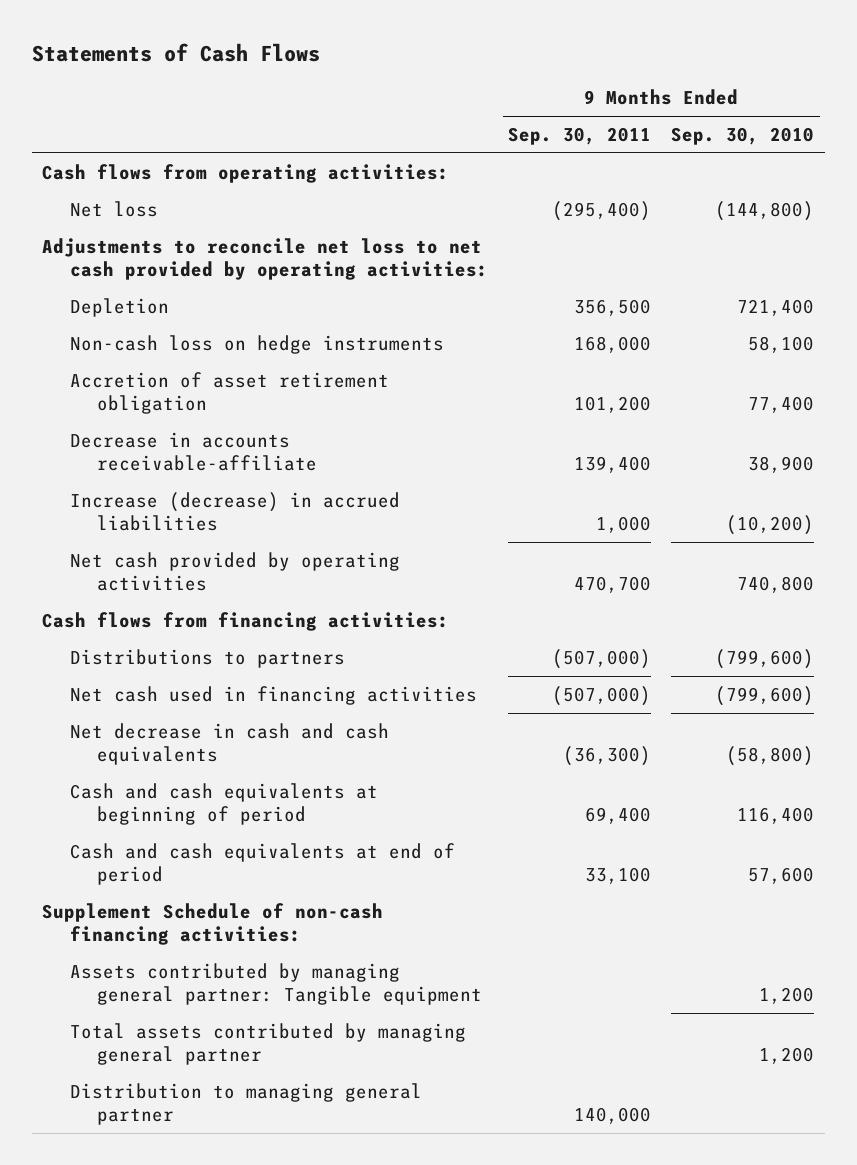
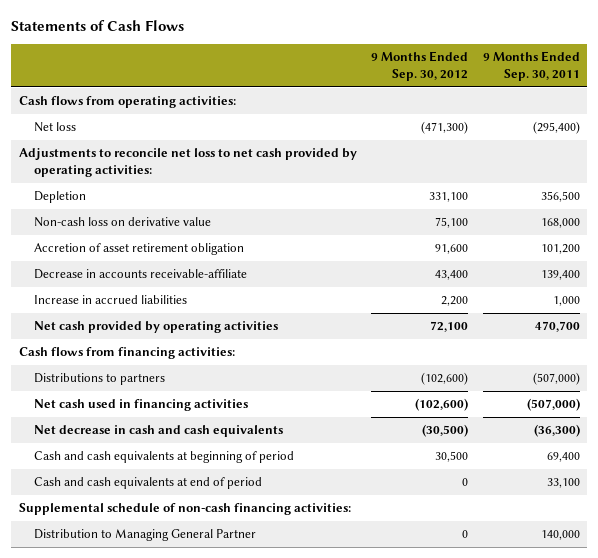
- | 9 Months Ended Sep. 30, 2011 | 9 Months Ended Sep. 30, 2010
+ | 9 Months Ended Sep. 30, 2012 | 9 Months Ended Sep. 30, 2011
- Non-cash loss on hedge instruments | 168,000 | 58,100
+ Non-cash loss on derivative value | 75,100 | 168,000
- Increase (decrease) in accrued liabilities | 1,000 | (10,200)
+ Increase in accrued liabilities | 2,200 | 1,000
- Supplement Schedule of non-cash financing activities:
- Assets contributed by managing general partner: Tangible equipment | | 1,200
- Total assets contributed by managing general partner | | 1,200
- Distribution to managing general partner | 140,000 |
+ Supplemental schedule of non-cash financing activities:
+ Distribution to Managing General Partner | 0 | 140,000

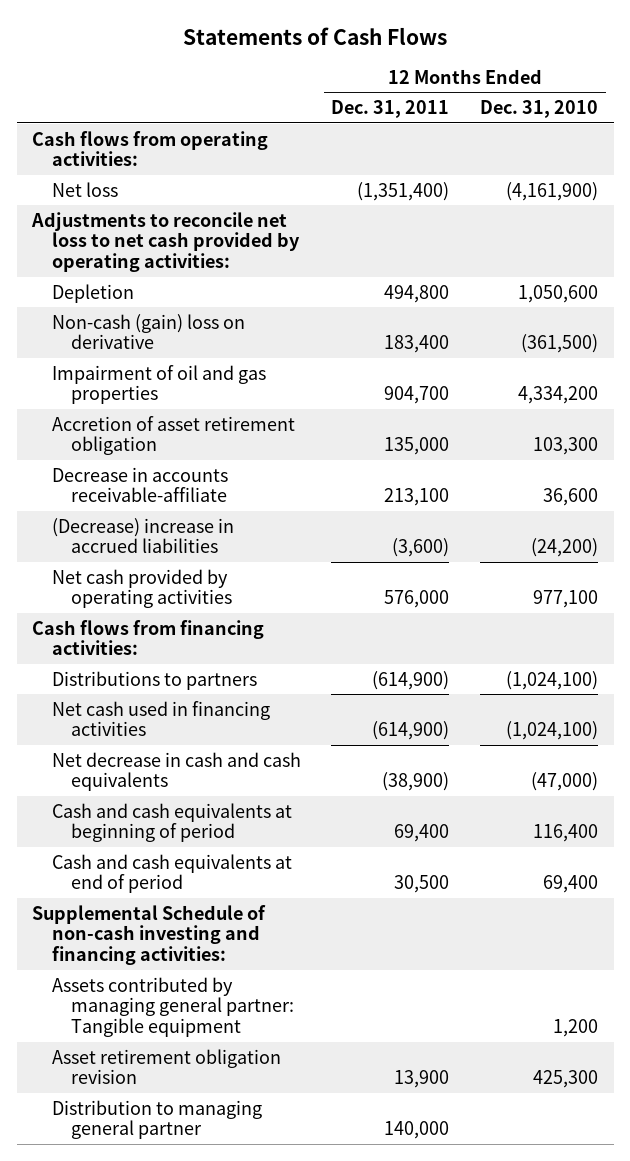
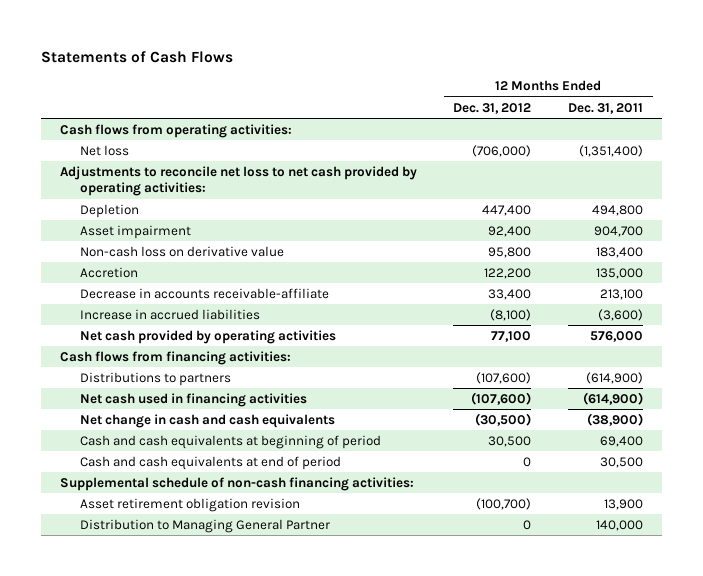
- | 12 Months Ended Dec. 31, 2011 | 12 Months Ended Dec. 31, 2010
+ | 12 Months Ended Dec. 31, 2012 | 12 Months Ended Dec. 31, 2011
- Non-cash (gain) loss on derivative | 183,400 | (361,500)
- Impairment of oil and gas properties | 904,700 | 4,334,200
- Accretion of asset retirement obligation | 135,000 | 103,300
+ Asset impairment | 92,400 | 904,700
+ Non-cash loss on derivative value | 95,800 | 183,400
+ Accretion | 122,200 | 135,000
- (Decrease) increase in accrued liabilities | (3,600) | (24,200)
+ Increase in accrued liabilities | (8,100) | (3,600)
- Net decrease in cash and cash equivalents | (38,900) | (47,000)
+ Net change in cash and cash equivalents | (30,500) | (38,900)
- Supplemental Schedule of non-cash investing and financing activities:
- Assets contributed by managing general partner: Tangible equipment | | 1,200
+ Supplemental schedule of non-cash financing activities:
- Distribution to managing general partner | 140,000 |
+ Distribution to Managing General Partner | 0 | 140,000

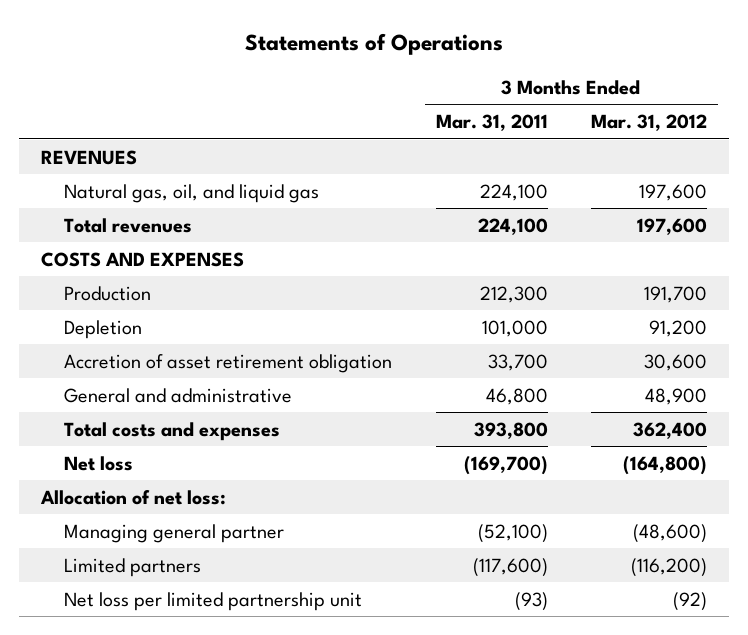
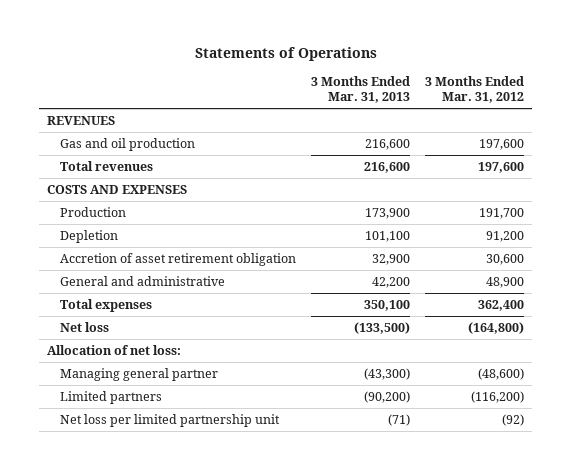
- | 3 Months Ended Mar. 31, 2011 | 3 Months Ended Mar. 31, 2012
+ | 3 Months Ended Mar. 31, 2013 | 3 Months Ended Mar. 31, 2012
- Natural gas, oil, and liquid gas | 224,100 | 197,600
+ Gas and oil production | 216,600 | 197,600
- Total costs and expenses | 393,800 | 362,400
+ Total expenses | 350,100 | 362,400

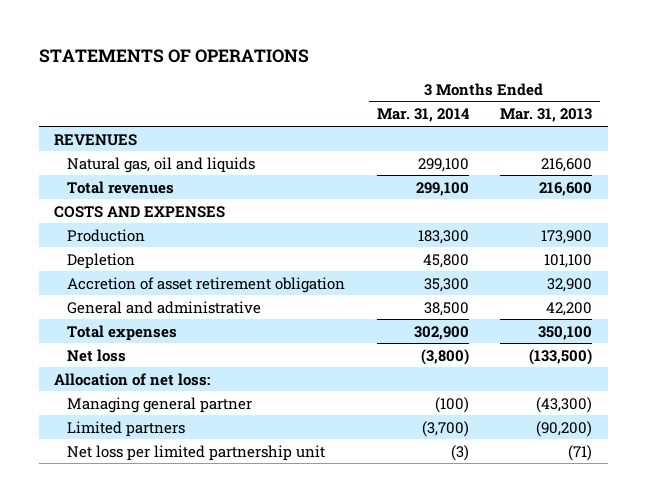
- Statements of Operations
+ STATEMENTS OF OPERATIONS
- | 3 Months Ended Mar. 31, 2013 | 3 Months Ended Mar. 31, 2012
+ | 3 Months Ended Mar. 31, 2014 | 3 Months Ended Mar. 31, 2013
- Gas and oil production | 216,600 | 197,600
+ Natural gas, oil and liquids | 299,100 | 216,600

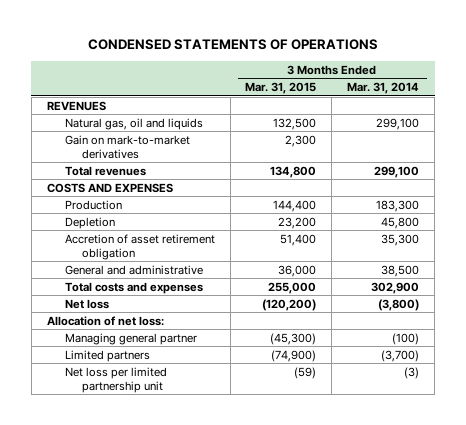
- STATEMENTS OF OPERATIONS
+ CONDENSED STATEMENTS OF OPERATIONS
- | 3 Months Ended Mar. 31, 2014 | 3 Months Ended Mar. 31, 2013
+ | 3 Months Ended Mar. 31, 2015 | 3 Months Ended Mar. 31, 2014
+ Gain on mark-to-market derivatives | 2,300 |
- Total expenses | 302,900 | 350,100
+ Total costs and expenses | 255,000 | 302,900

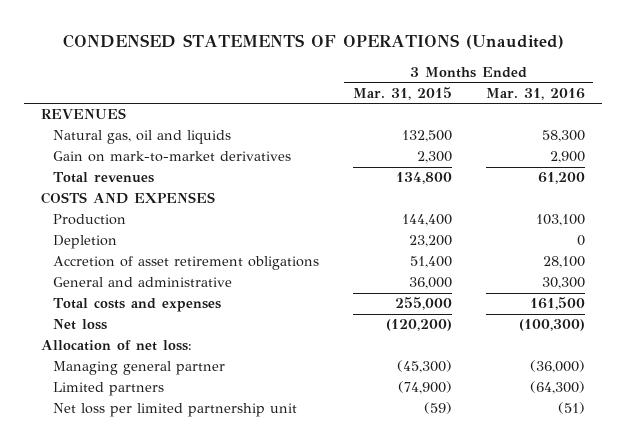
- CONDENSED STATEMENTS OF OPERATIONS
+ CONDENSED STATEMENTS OF OPERATIONS (Unaudited)
- | 3 Months Ended Mar. 31, 2015 | 3 Months Ended Mar. 31, 2014
+ | 3 Months Ended Mar. 31, 2015 | 3 Months Ended Mar. 31, 2016
- Accretion of asset retirement obligation | 51,400 | 35,300
+ Accretion of asset retirement obligations | 51,400 | 28,100

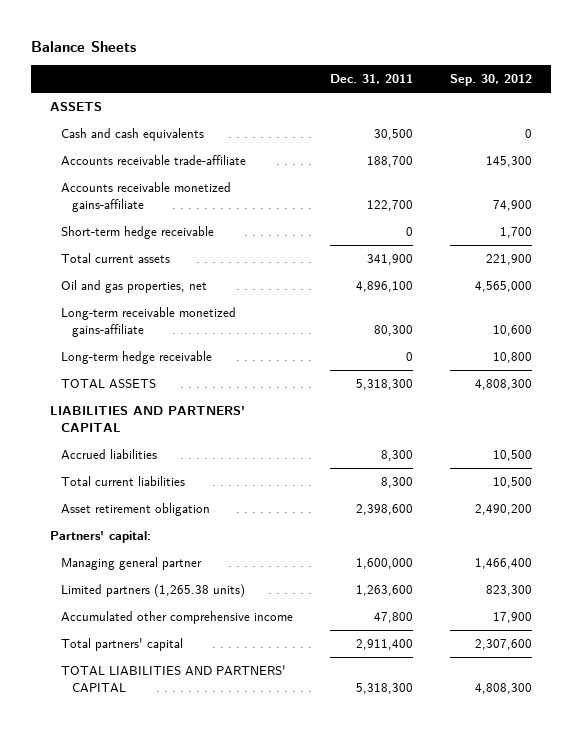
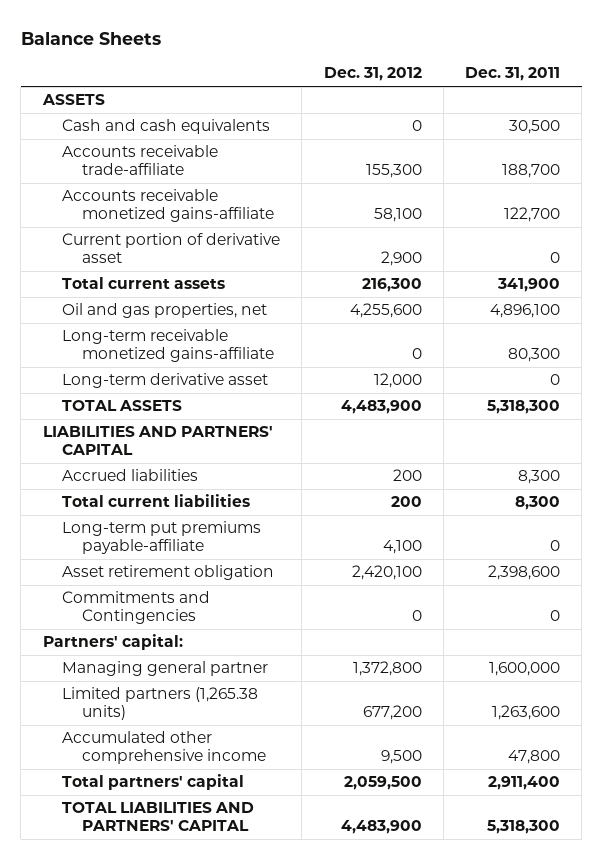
- | Dec. 31, 2011 | Sep. 30, 2012
+ | Dec. 31, 2012 | Dec. 31, 2011
- Short-term hedge receivable | 0 | 1,700
+ Current portion of derivative asset | 2,900 | 0
- Long-term hedge receivable | 0 | 10,800
+ Long-term derivative asset | 12,000 | 0
+ Long-term put premiums payable-affiliate | 4,100 | 0
+ Commitments and Contingencies | 0 | 0

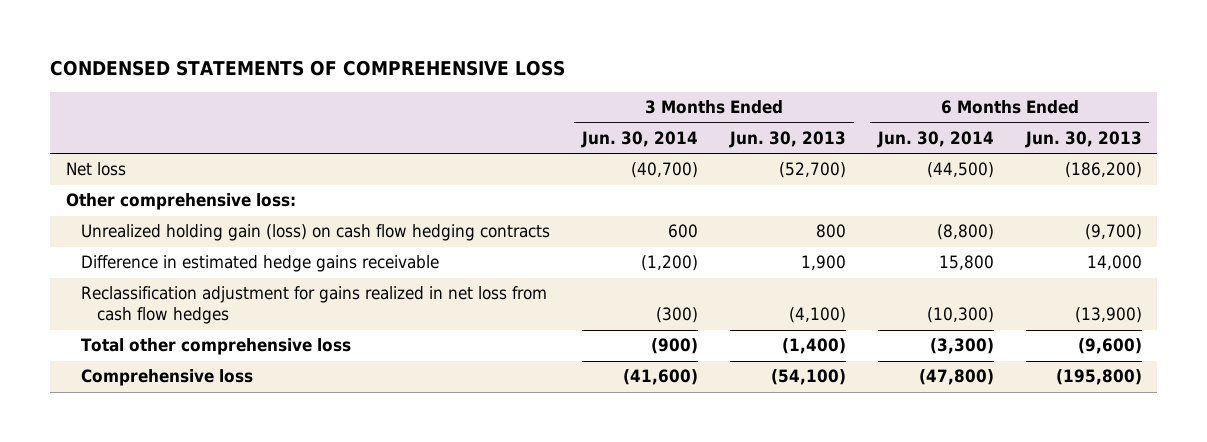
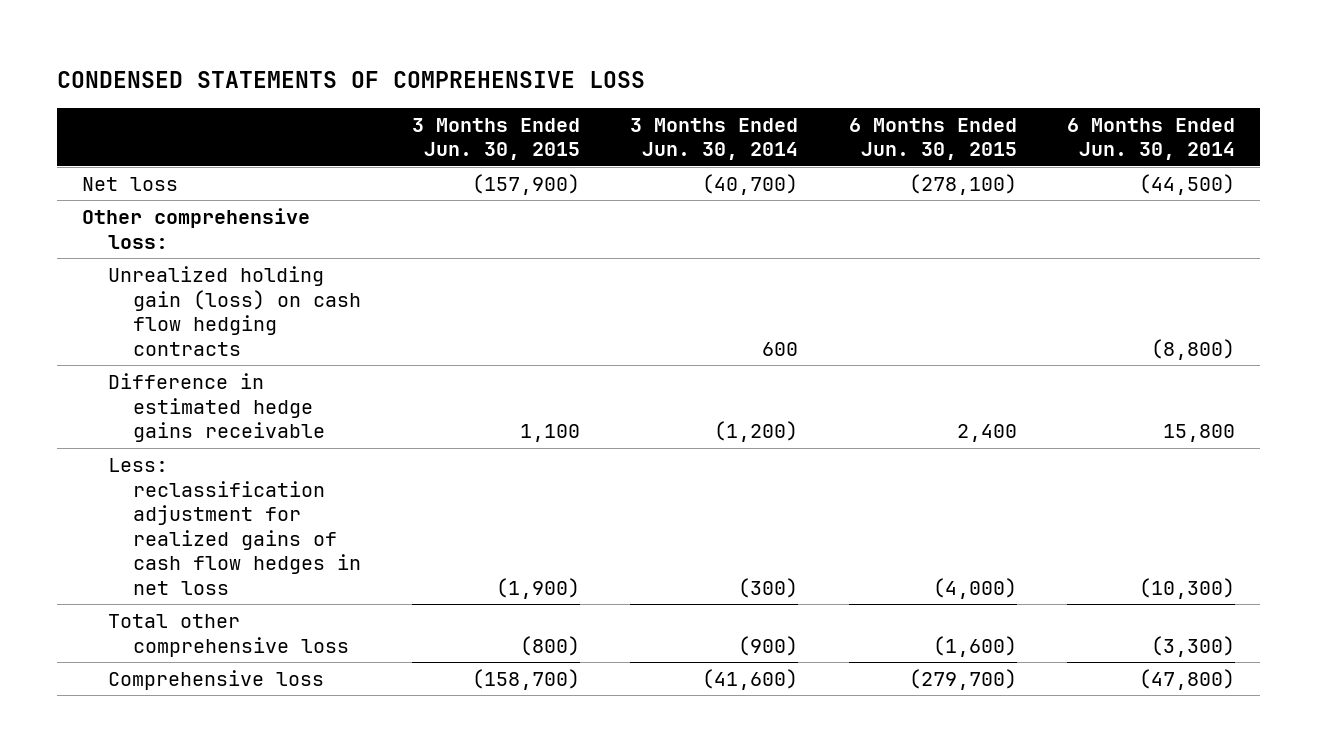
- | 3 Months Ended Jun. 30, 2014 | 3 Months Ended Jun. 30, 2013 | 6 Months Ended Jun. 30, 2014 | 6 Months Ended Jun. 30, 2013
+ | 3 Months Ended Jun. 30, 2015 | 3 Months Ended Jun. 30, 2014 | 6 Months Ended Jun. 30, 2015 | 6 Months Ended Jun. 30, 2014
- Reclassification adjustment for gains realized in net loss from cash flow hedges | (300) | (4,100) | (10,300) | (13,900)
+ Less: reclassification adjustment for realized gains of cash flow hedges in net loss | (1,900) | (300) | (4,000) | (10,300)

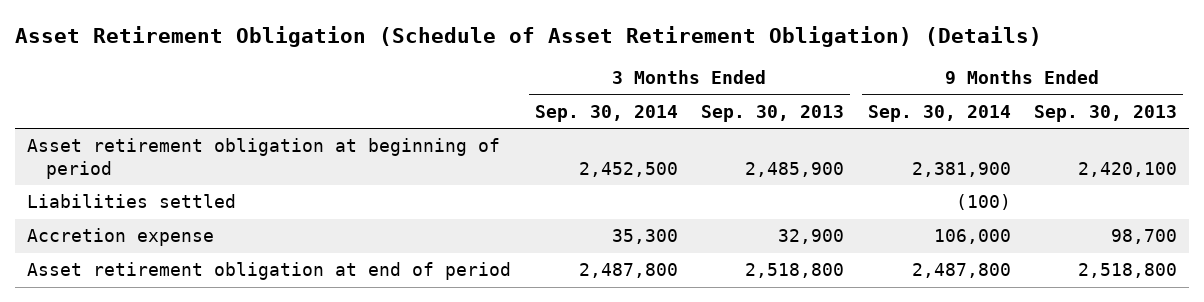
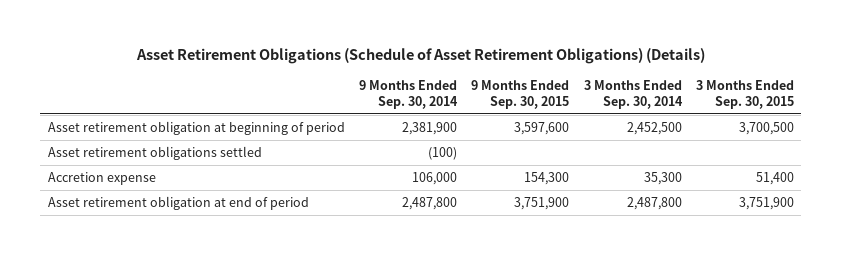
- Asset Retirement Obligation (Schedule of Asset Retirement Obligation) (Details)
+ Asset Retirement Obligations (Schedule of Asset Retirement Obligations) (Details)
- | 3 Months Ended Sep. 30, 2014 | 3 Months Ended Sep. 30, 2013 | 9 Months Ended Sep. 30, 2014 | 9 Months Ended Sep. 30, 2013
+ | 9 Months Ended Sep. 30, 2014 | 9 Months Ended Sep. 30, 2015 | 3 Months Ended Sep. 30, 2014 | 3 Months Ended Sep. 30, 2015
- Liabilities settled | | | (100) |
+ Asset retirement obligations settled | (100) | | |

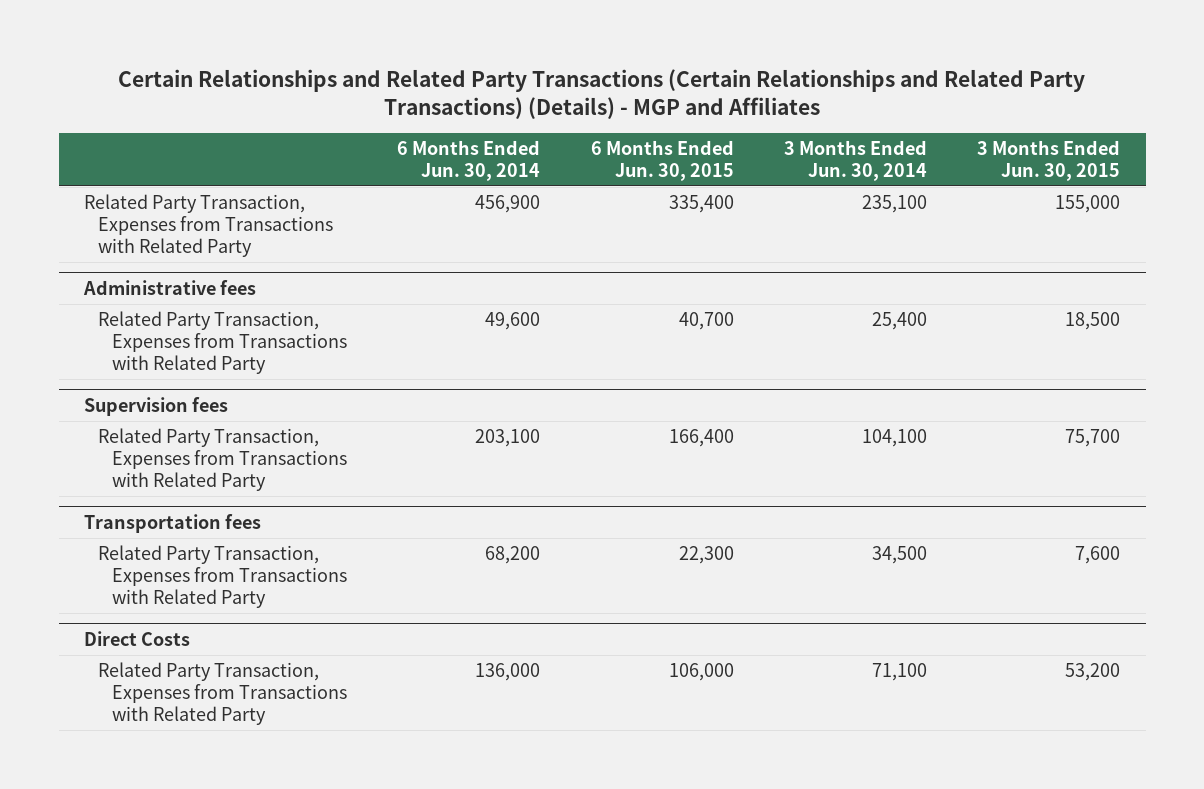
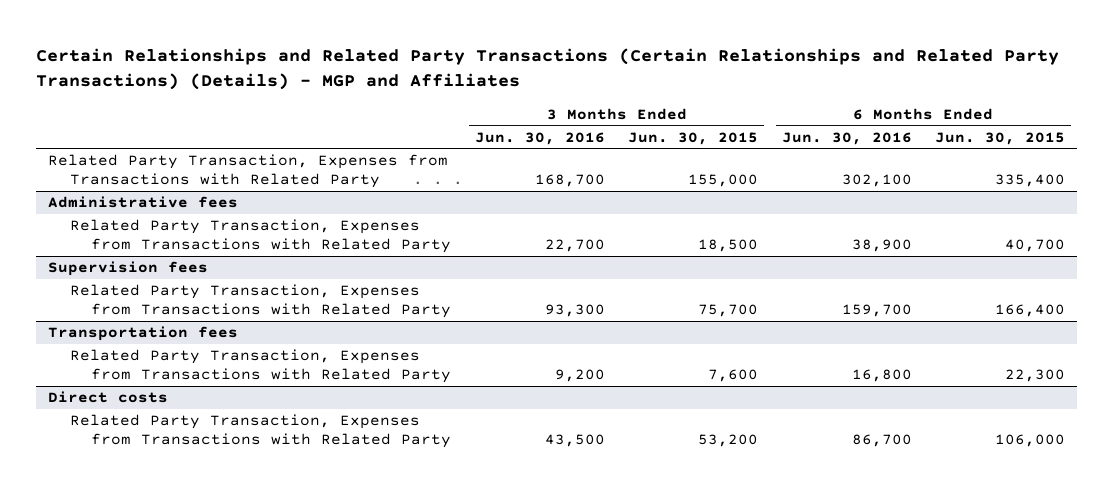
- | 6 Months Ended Jun. 30, 2014 | 6 Months Ended Jun. 30, 2015 | 3 Months Ended Jun. 30, 2014 | 3 Months Ended Jun. 30, 2015
+ | 3 Months Ended Jun. 30, 2016 | 3 Months Ended Jun. 30, 2015 | 6 Months Ended Jun. 30, 2016 | 6 Months Ended Jun. 30, 2015
- Direct Costs
+ Direct costs

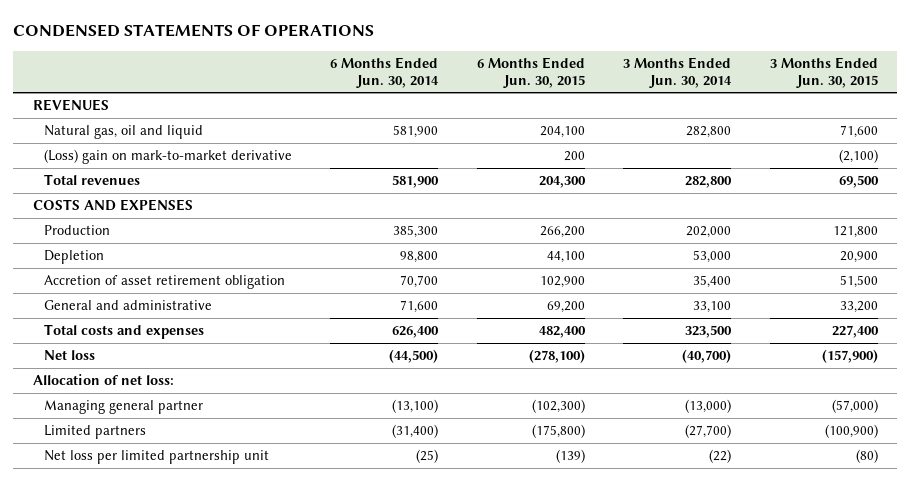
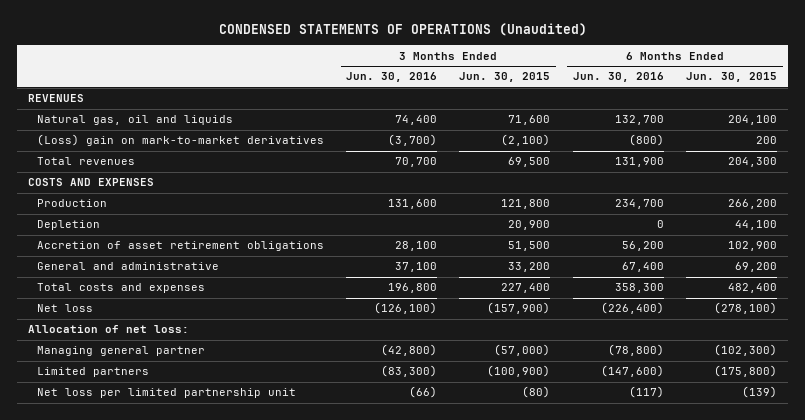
- CONDENSED STATEMENTS OF OPERATIONS
+ CONDENSED STATEMENTS OF OPERATIONS (Unaudited)
- | 6 Months Ended Jun. 30, 2014 | 6 Months Ended Jun. 30, 2015 | 3 Months Ended Jun. 30, 2014 | 3 Months Ended Jun. 30, 2015
+ | 3 Months Ended Jun. 30, 2016 | 3 Months Ended Jun. 30, 2015 | 6 Months Ended Jun. 30, 2016 | 6 Months Ended Jun. 30, 2015
- Natural gas, oil and liquid | 581,900 | 204,100 | 282,800 | 71,600
- (Loss) gain on mark-to-market derivative | | 200 | | (2,100)
+ Natural gas, oil and liquids | 74,400 | 71,600 | 132,700 | 204,100
+ (Loss) gain on mark-to-market derivatives | (3,700) | (2,100) | (800) | 200
- Accretion of asset retirement obligation | 70,700 | 102,900 | 35,400 | 51,500
+ Accretion of asset retirement obligations | 28,100 | 51,500 | 56,200 | 102,900

